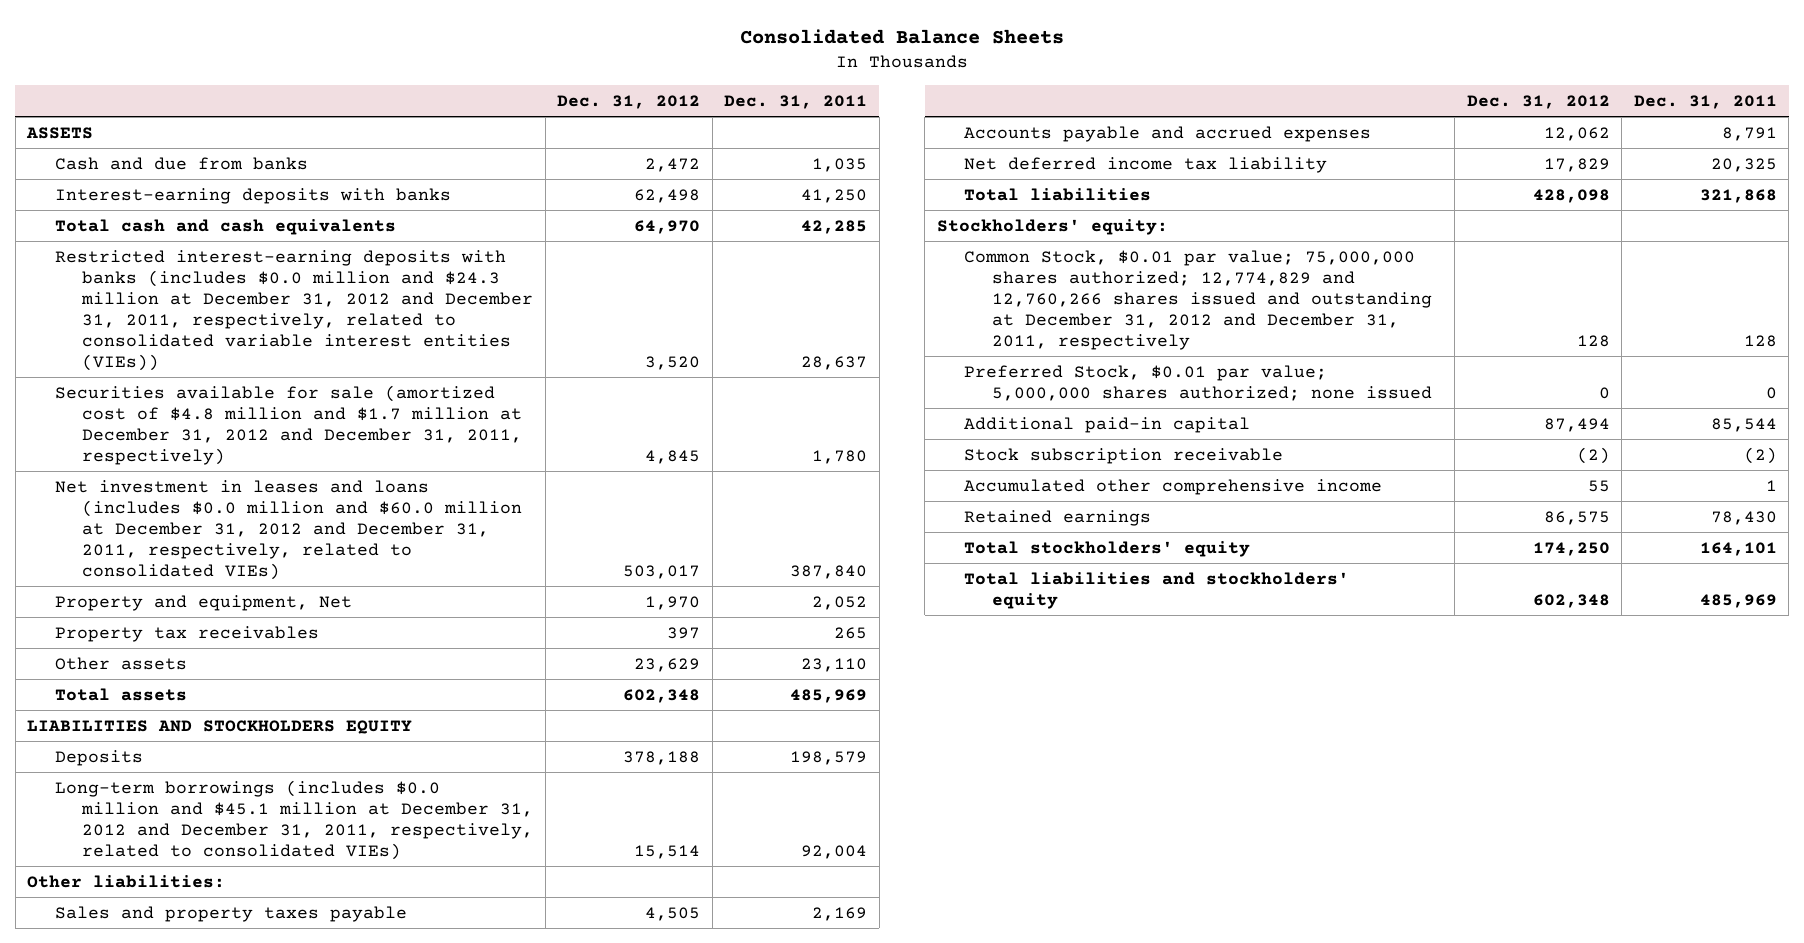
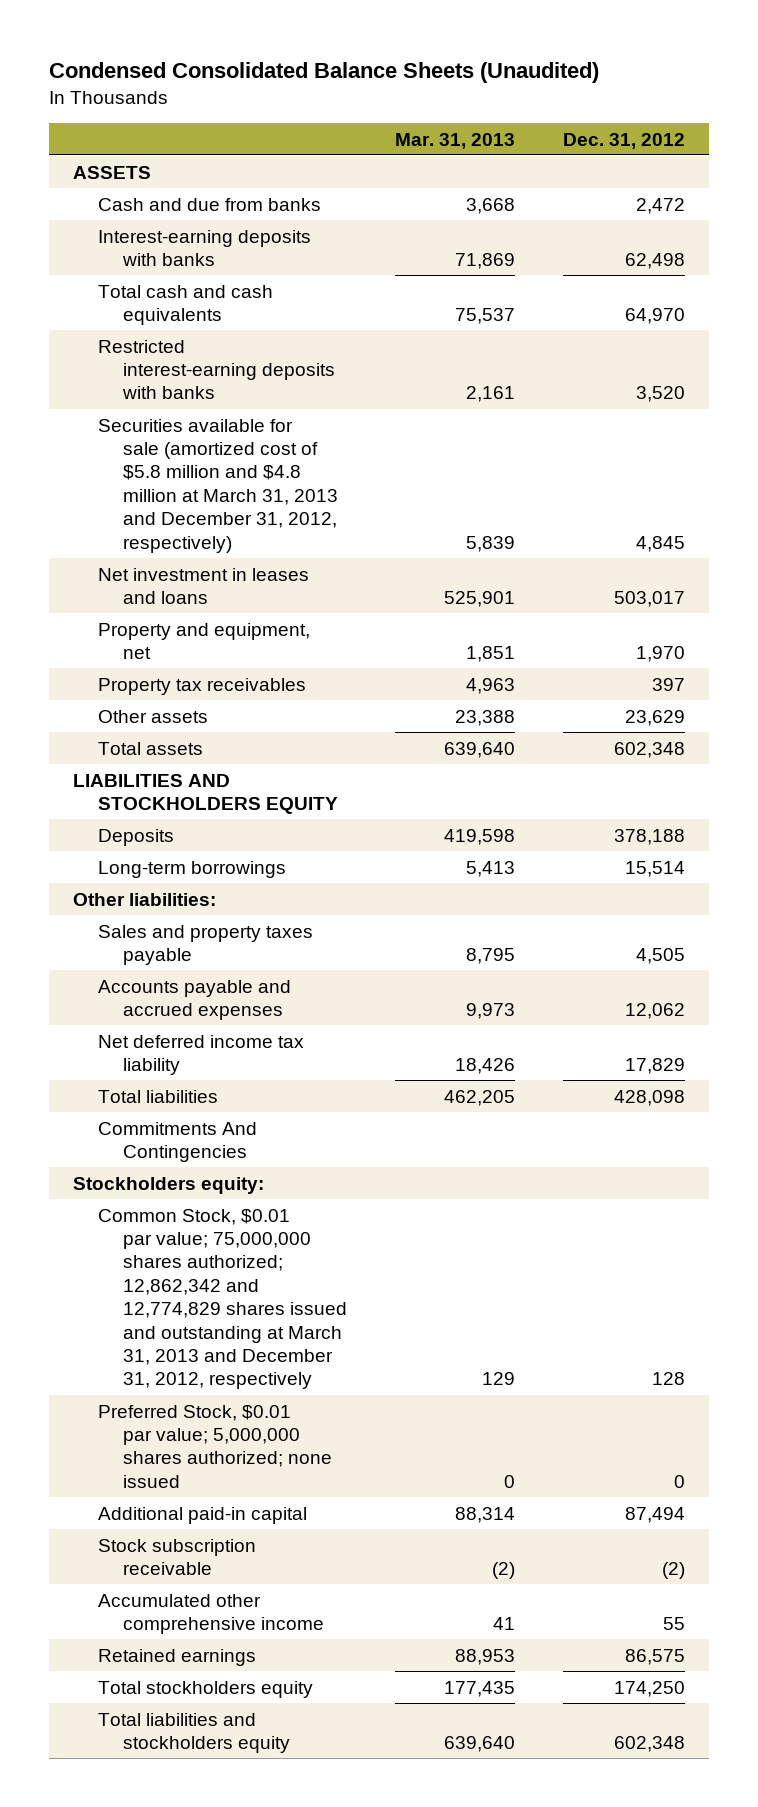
- Consolidated Balance Sheets
+ Condensed Consolidated Balance Sheets (Unaudited)
- | Dec. 31, 2012 | Dec. 31, 2011
+ | Mar. 31, 2013 | Dec. 31, 2012
- Restricted interest-earning deposits with banks (includes $0.0 million and $24.3 million at December 31, 2012 and December 31, 2011, respectively, related to consolidated variable interest entities (VIEs)) | 3,520 | 28,637
- Securities available for sale (amortized cost of $4.8 million and $1.7 million at December 31, 2012 and December 31, 2011, respectively) | 4,845 | 1,780
- Net investment in leases and loans (includes $0.0 million and $60.0 million at December 31, 2012 and December 31, 2011, respectively, related to consolidated VIEs) | 503,017 | 387,840
- Property and equipment, Net | 1,970 | 2,052
+ Restricted interest-earning deposits with banks | 2,161 | 3,520
+ Securities available for sale (amortized cost of $5.8 million and $4.8 million at March 31, 2013 and December 31, 2012, respectively) | 5,839 | 4,845
+ Net investment in leases and loans | 525,901 | 503,017
+ Property and equipment, net | 1,851 | 1,970
- Long-term borrowings (includes $0.0 million and $45.1 million at December 31, 2012 and December 31, 2011, respectively, related to consolidated VIEs) | 15,514 | 92,004
+ Long-term borrowings | 5,413 | 15,514
- Stockholders' equity:
- Common Stock, $0.01 par value; 75,000,000 shares authorized; 12,774,829 and 12,760,266 shares issued and outstanding at December 31, 2012 and December 31, 2011, respectively | 128 | 128
+ Commitments And Contingencies
+ Stockholders equity:
+ Common Stock, $0.01 par value; 75,000,000 shares authorized; 12,862,342 and 12,774,829 shares issued and outstanding at March 31, 2013 and December 31, 2012, respectively | 129 | 128
- Total stockholders' equity | 174,250 | 164,101
- Total liabilities and stockholders' equity | 602,348 | 485,969
+ Total stockholders equity | 177,435 | 174,250
+ Total liabilities and stockholders equity | 639,640 | 602,348

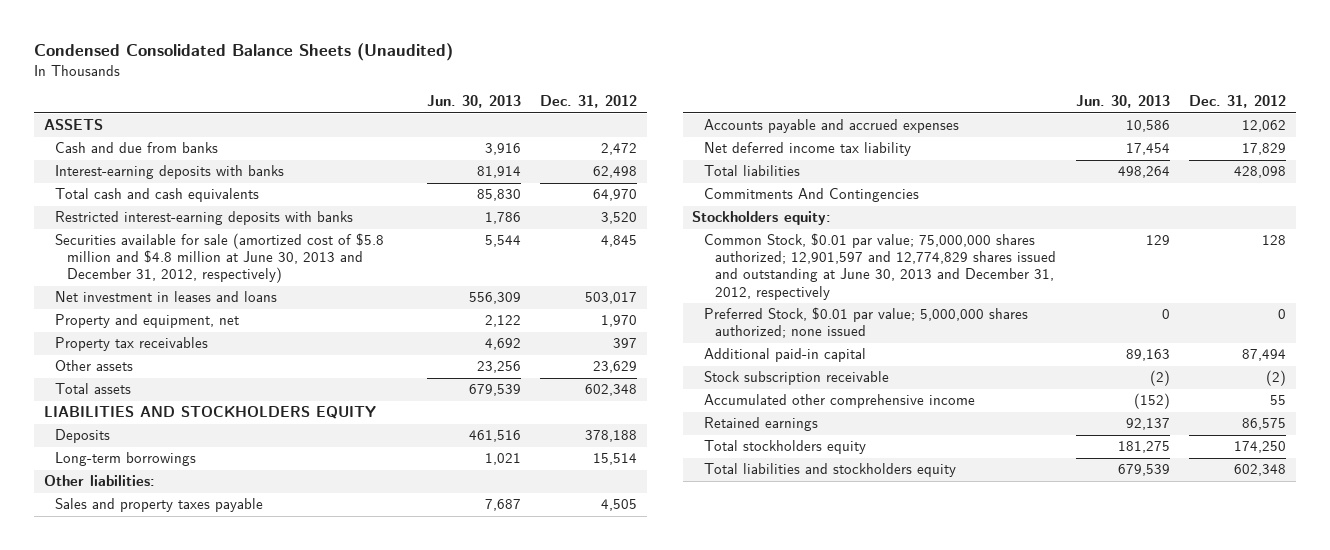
- | Mar. 31, 2013 | Dec. 31, 2012
+ | Jun. 30, 2013 | Dec. 31, 2012
- Securities available for sale (amortized cost of $5.8 million and $4.8 million at March 31, 2013 and December 31, 2012, respectively) | 5,839 | 4,845
+ Securities available for sale (amortized cost of $5.8 million and $4.8 million at June 30, 2013 and December 31, 2012, respectively) | 5,544 | 4,845
- Common Stock, $0.01 par value; 75,000,000 shares authorized; 12,862,342 and 12,774,829 shares issued and outstanding at March 31, 2013 and December 31, 2012, respectively | 129 | 128
+ Common Stock, $0.01 par value; 75,000,000 shares authorized; 12,901,597 and 12,774,829 shares issued and outstanding at June 30, 2013 and December 31, 2012, respectively | 129 | 128

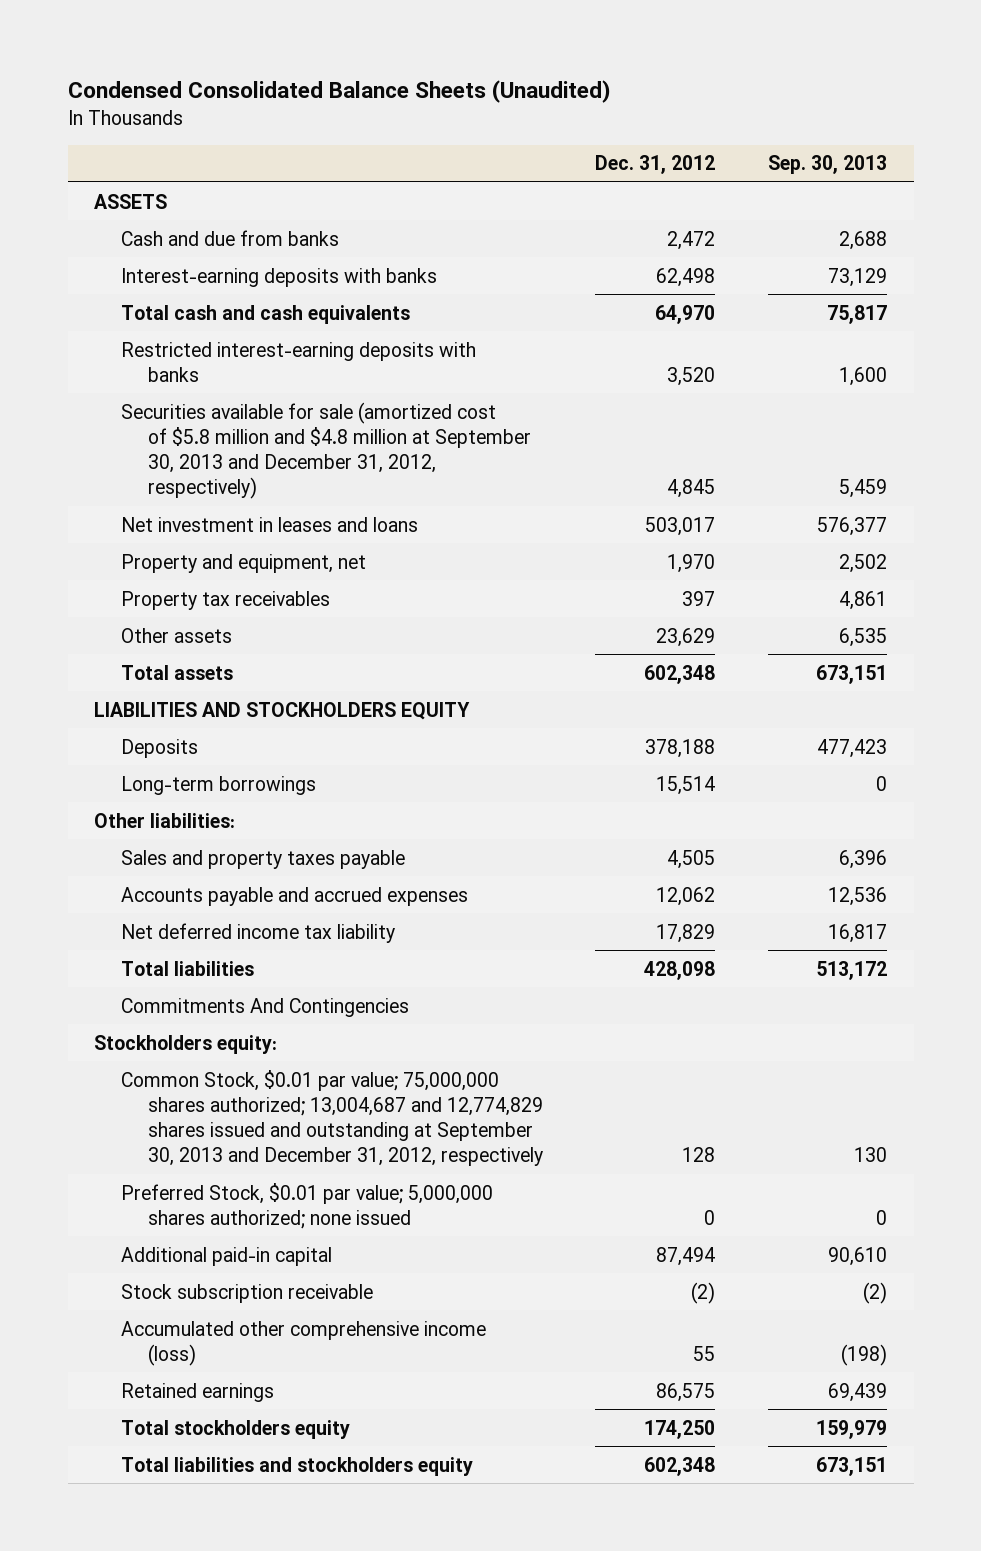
- | Jun. 30, 2013 | Dec. 31, 2012
+ | Dec. 31, 2012 | Sep. 30, 2013
- Securities available for sale (amortized cost of $5.8 million and $4.8 million at June 30, 2013 and December 31, 2012, respectively) | 5,544 | 4,845
+ Securities available for sale (amortized cost of $5.8 million and $4.8 million at September 30, 2013 and December 31, 2012, respectively) | 4,845 | 5,459
- Common Stock, $0.01 par value; 75,000,000 shares authorized; 12,901,597 and 12,774,829 shares issued and outstanding at June 30, 2013 and December 31, 2012, respectively | 129 | 128
+ Common Stock, $0.01 par value; 75,000,000 shares authorized; 13,004,687 and 12,774,829 shares issued and outstanding at September 30, 2013 and December 31, 2012, respectively | 128 | 130
- Accumulated other comprehensive income | (152) | 55
+ Accumulated other comprehensive income (loss) | 55 | (198)

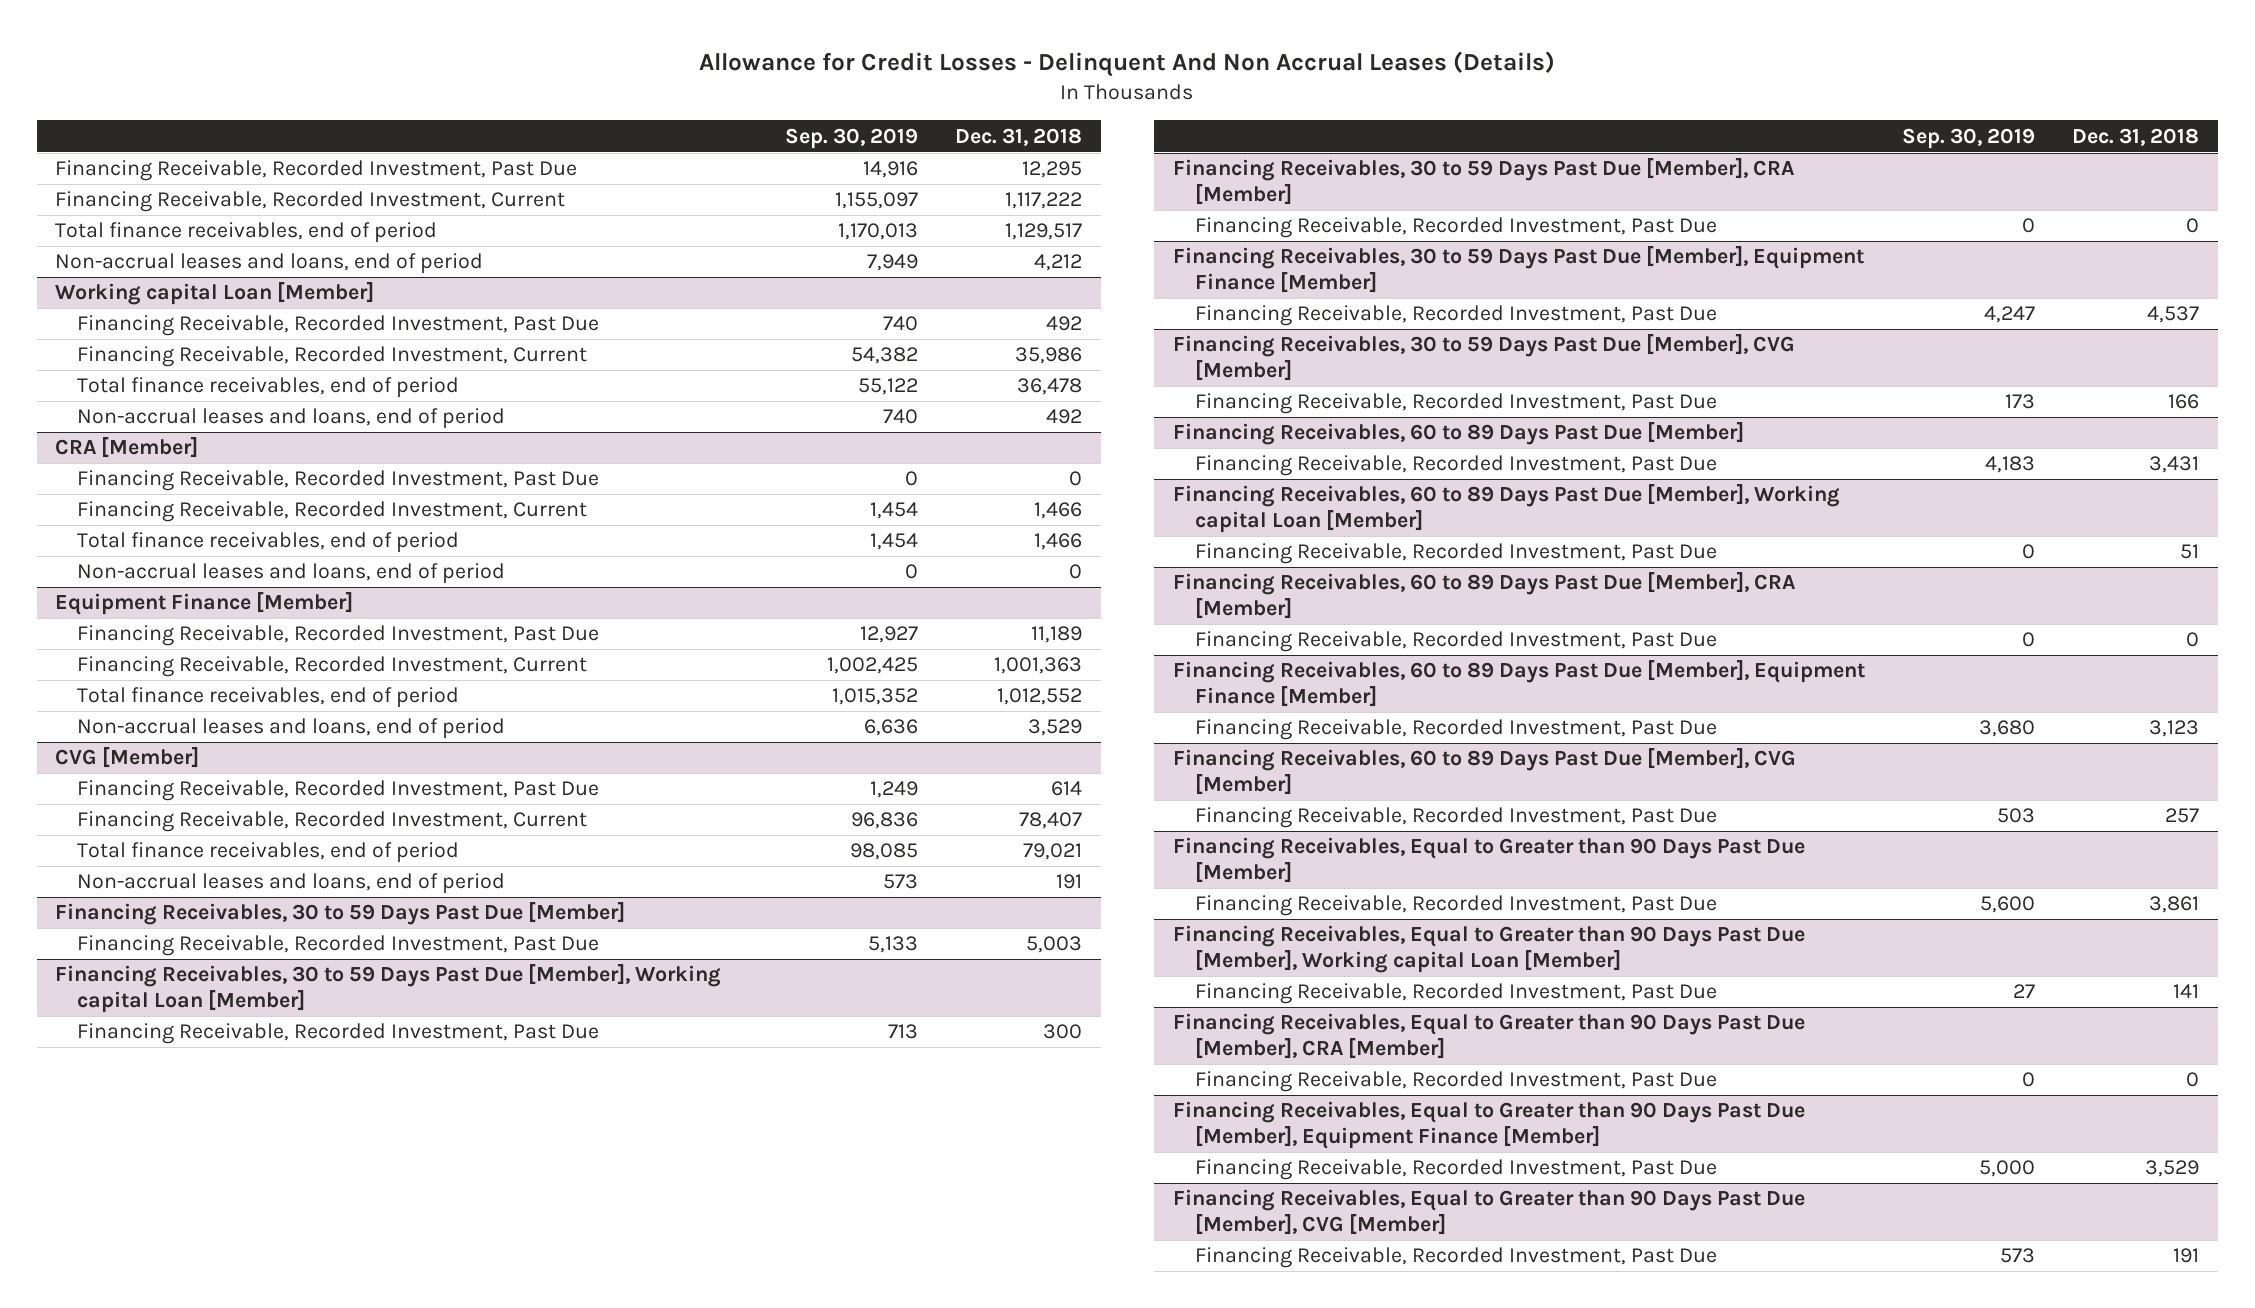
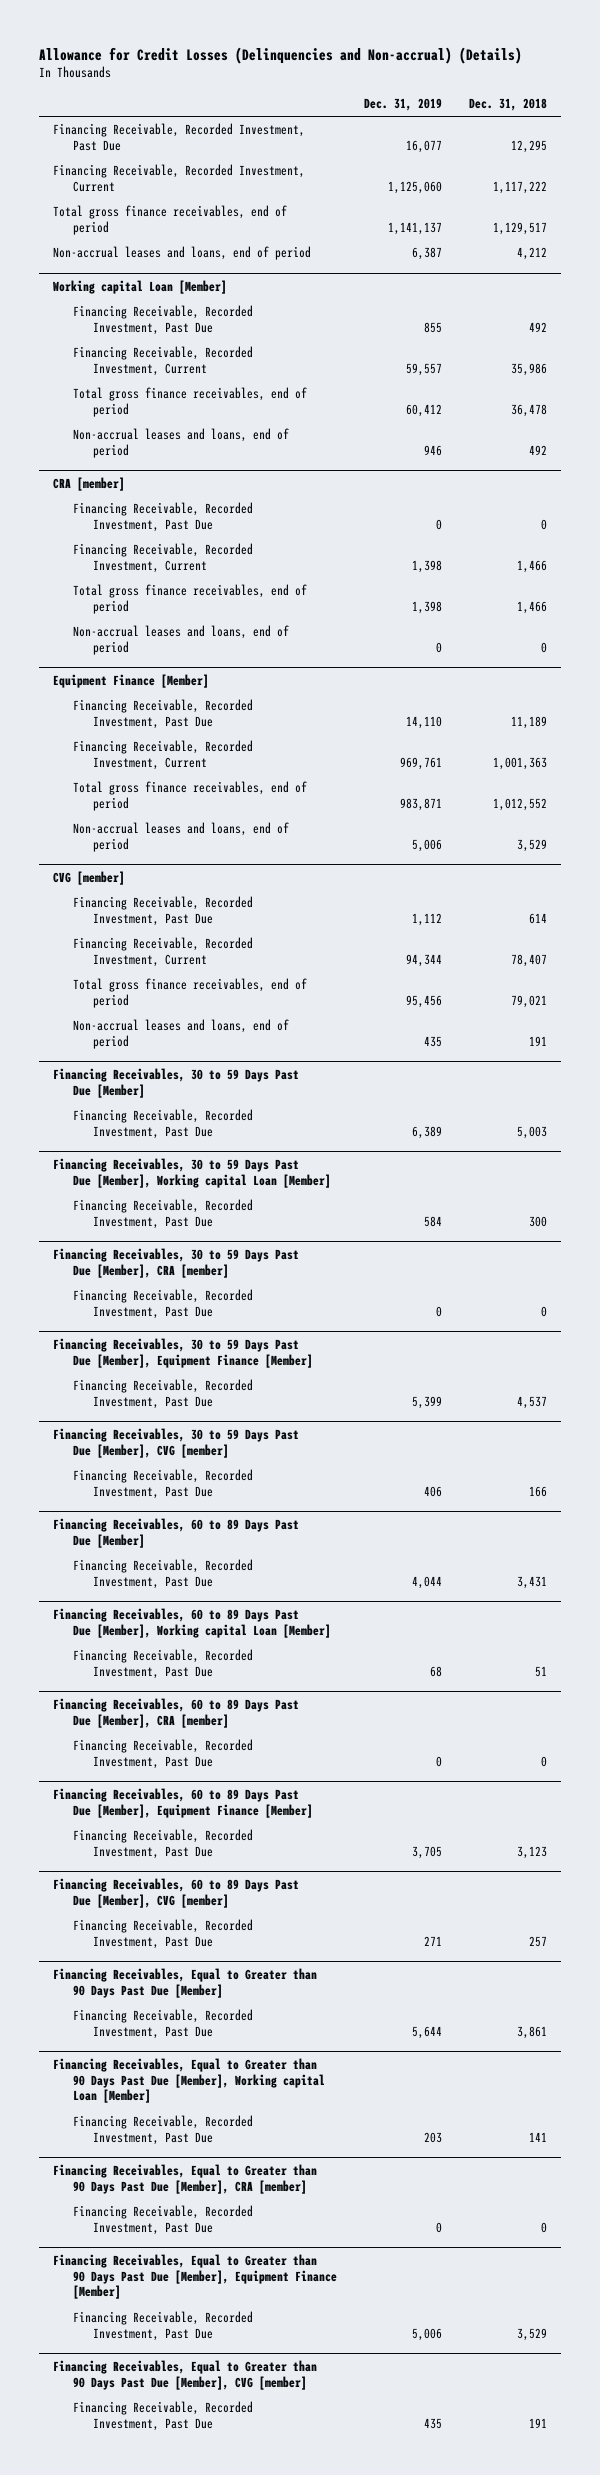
- Allowance for Credit Losses - Delinquent And Non Accrual Leases (Details)
+ Allowance for Credit Losses (Delinquencies and Non-accrual) (Details)
- | Sep. 30, 2019 | Dec. 31, 2018
+ | Dec. 31, 2019 | Dec. 31, 2018
- Total finance receivables, end of period | 1,170,013 | 1,129,517
+ Total gross finance receivables, end of period | 1,141,137 | 1,129,517
@ Working capital Loan [Member]
- Total finance receivables, end of period | 55,122 | 36,478
+ Total gross finance receivables, end of period | 60,412 | 36,478
- CRA [Member]
+ CRA [member]
- Total finance receivables, end of period | 1,454 | 1,466
+ Total gross finance receivables, end of period | 1,398 | 1,466
@ Equipment Finance [Member]
- Total finance receivables, end of period | 1,015,352 | 1,012,552
+ Total gross finance receivables, end of period | 983,871 | 1,012,552
- CVG [Member]
+ CVG [member]
- Total finance receivables, end of period | 98,085 | 79,021
+ Total gross finance receivables, end of period | 95,456 | 79,021
- Financing Receivables, 30 to 59 Days Past Due [Member], CRA [Member]
+ Financing Receivables, 30 to 59 Days Past Due [Member], CRA [member]
- Financing Receivables, 30 to 59 Days Past Due [Member], CVG [Member]
+ Financing Receivables, 30 to 59 Days Past Due [Member], CVG [member]
- Financing Receivables, 60 to 89 Days Past Due [Member], CRA [Member]
+ Financing Receivables, 60 to 89 Days Past Due [Member], CRA [member]
- Financing Receivables, 60 to 89 Days Past Due [Member], CVG [Member]
+ Financing Receivables, 60 to 89 Days Past Due [Member], CVG [member]
- Financing Receivables, Equal to Greater than 90 Days Past Due [Member], CRA [Member]
+ Financing Receivables, Equal to Greater than 90 Days Past Due [Member], CRA [member]
- Financing Receivables, Equal to Greater than 90 Days Past Due [Member], CVG [Member]
+ Financing Receivables, Equal to Greater than 90 Days Past Due [Member], CVG [member]

